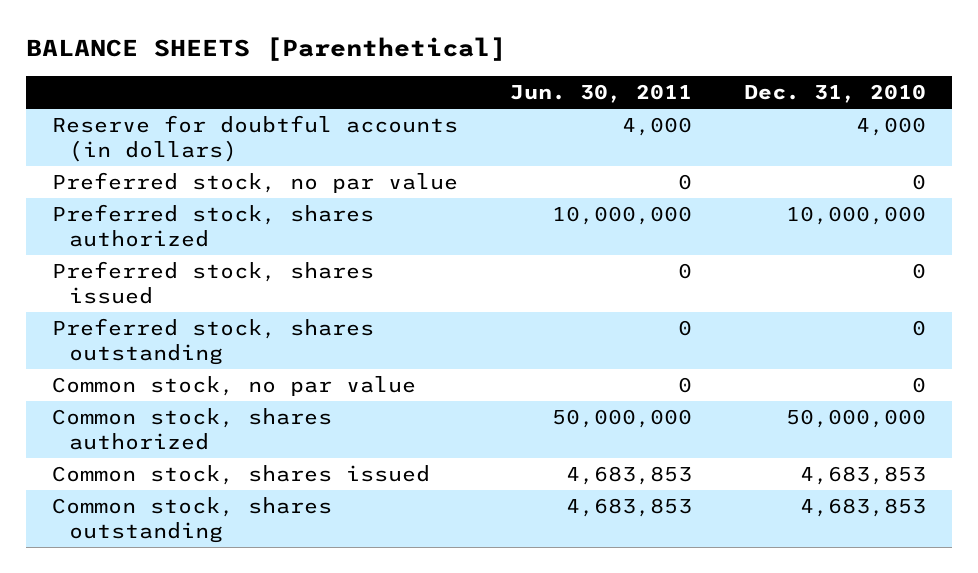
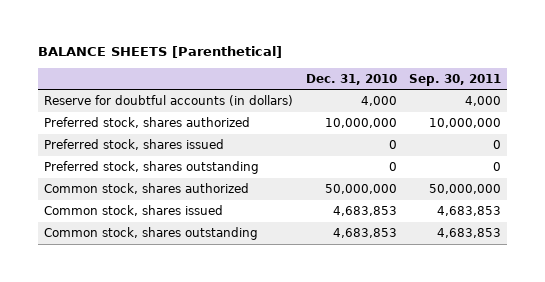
- | Jun. 30, 2011 | Dec. 31, 2010
+ | Dec. 31, 2010 | Sep. 30, 2011
- Preferred stock, no par value | 0 | 0
- Common stock, no par value | 0 | 0

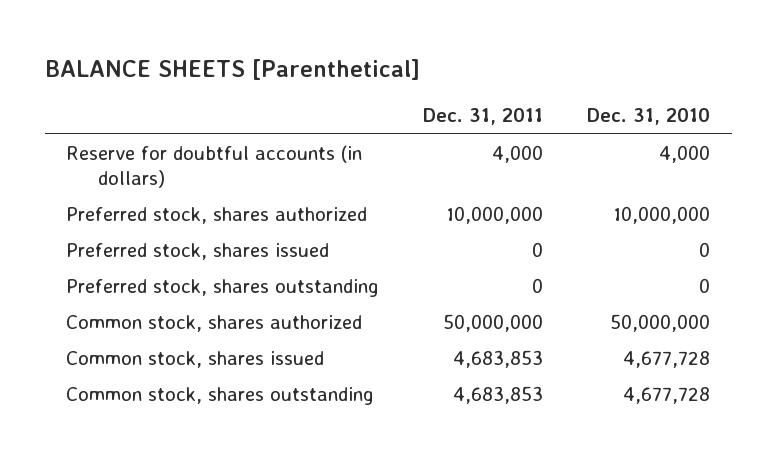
- | Dec. 31, 2010 | Sep. 30, 2011
+ | Dec. 31, 2011 | Dec. 31, 2010
- Common stock, shares issued | 4,683,853 | 4,683,853
- Common stock, shares outstanding | 4,683,853 | 4,683,853
+ Common stock, shares issued | 4,683,853 | 4,677,728
+ Common stock, shares outstanding | 4,683,853 | 4,677,728

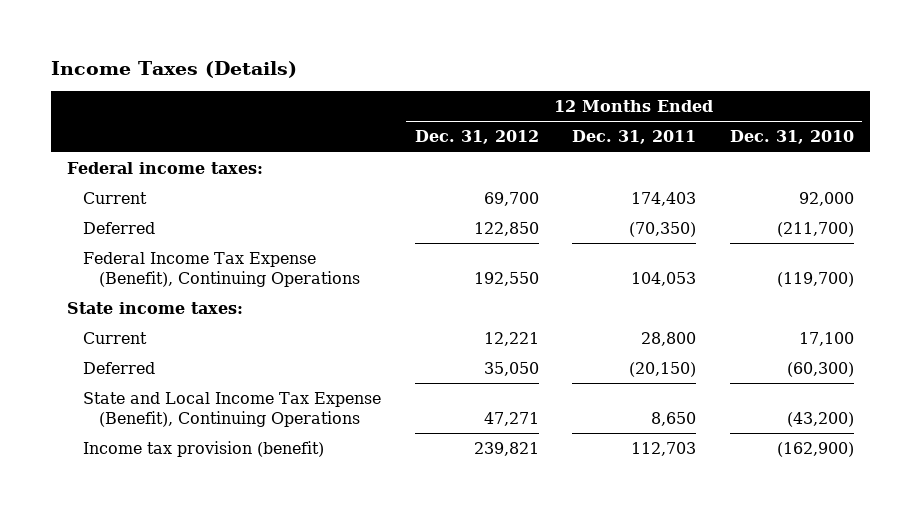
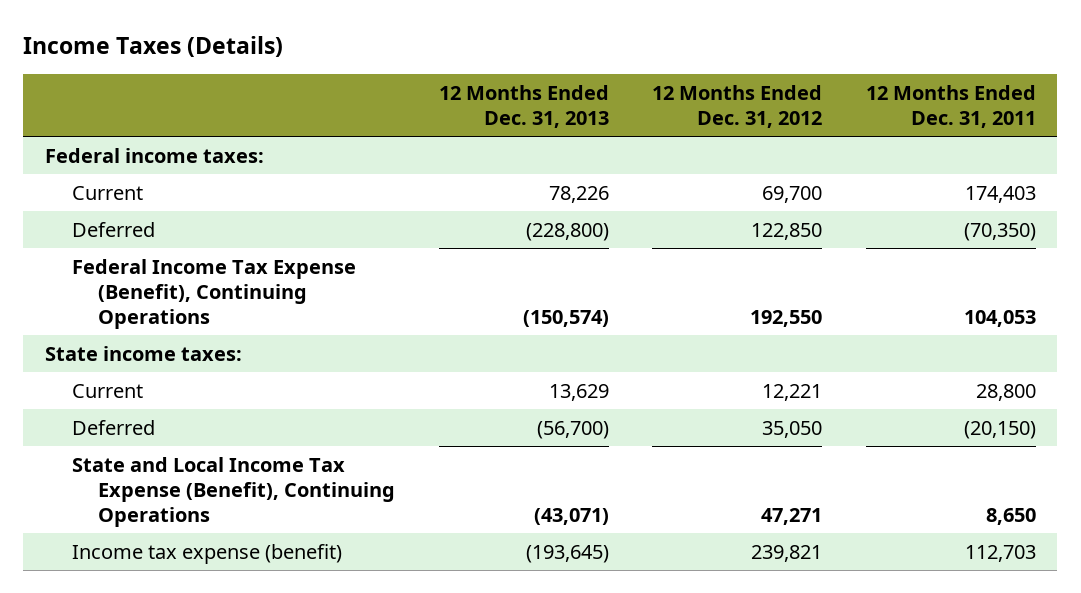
- | 12 Months Ended Dec. 31, 2012 | 12 Months Ended Dec. 31, 2011 | 12 Months Ended Dec. 31, 2010
+ | 12 Months Ended Dec. 31, 2013 | 12 Months Ended Dec. 31, 2012 | 12 Months Ended Dec. 31, 2011
- Income tax provision (benefit) | 239,821 | 112,703 | (162,900)
+ Income tax expense (benefit) | (193,645) | 239,821 | 112,703

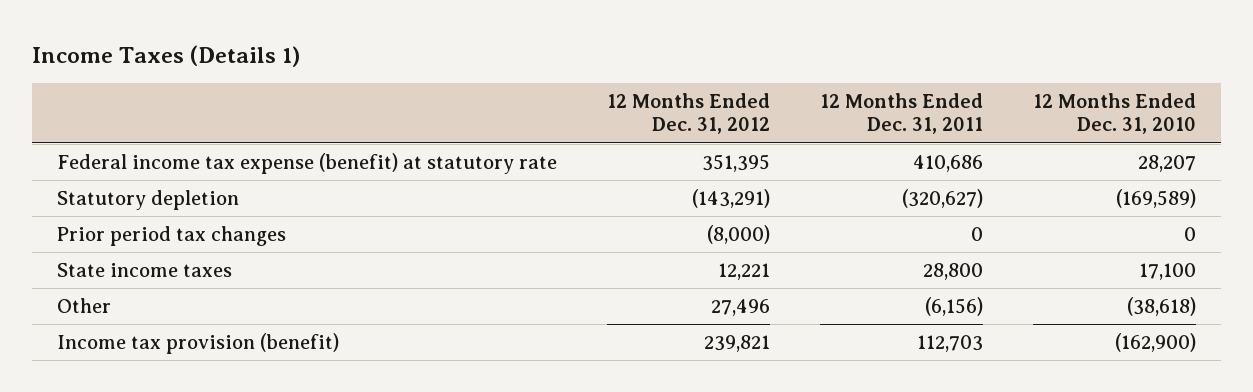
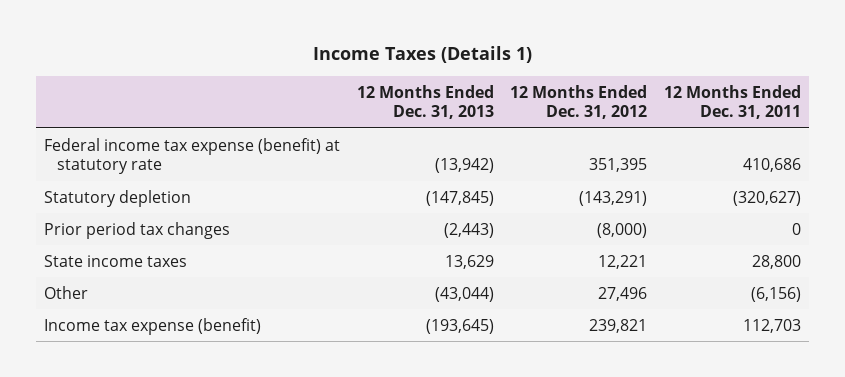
- | 12 Months Ended Dec. 31, 2012 | 12 Months Ended Dec. 31, 2011 | 12 Months Ended Dec. 31, 2010
+ | 12 Months Ended Dec. 31, 2013 | 12 Months Ended Dec. 31, 2012 | 12 Months Ended Dec. 31, 2011
- Income tax provision (benefit) | 239,821 | 112,703 | (162,900)
+ Income tax expense (benefit) | (193,645) | 239,821 | 112,703

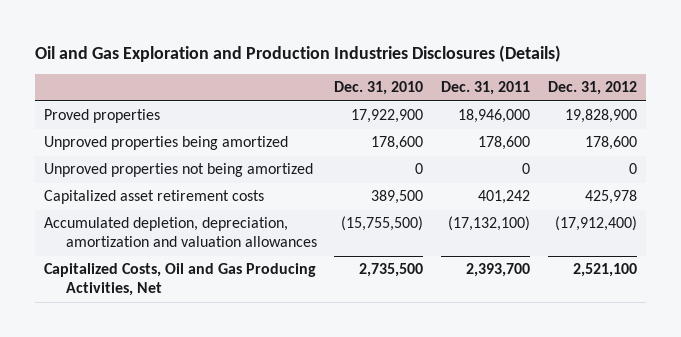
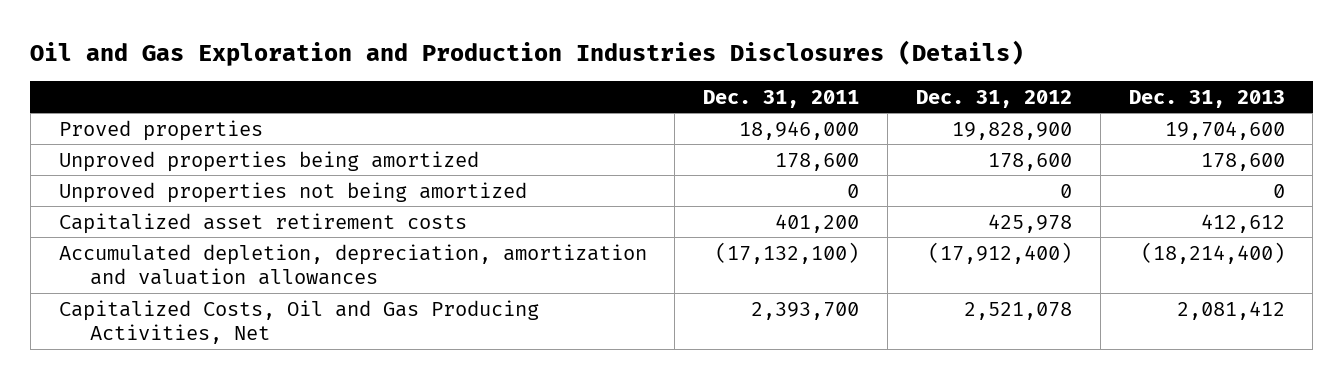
- | Dec. 31, 2010 | Dec. 31, 2011 | Dec. 31, 2012
+ | Dec. 31, 2011 | Dec. 31, 2012 | Dec. 31, 2013
- Capitalized asset retirement costs | 389,500 | 401,242 | 425,978
+ Capitalized asset retirement costs | 401,200 | 425,978 | 412,612
- Capitalized Costs, Oil and Gas Producing Activities, Net | 2,735,500 | 2,393,700 | 2,521,100
+ Capitalized Costs, Oil and Gas Producing Activities, Net | 2,393,700 | 2,521,078 | 2,081,412

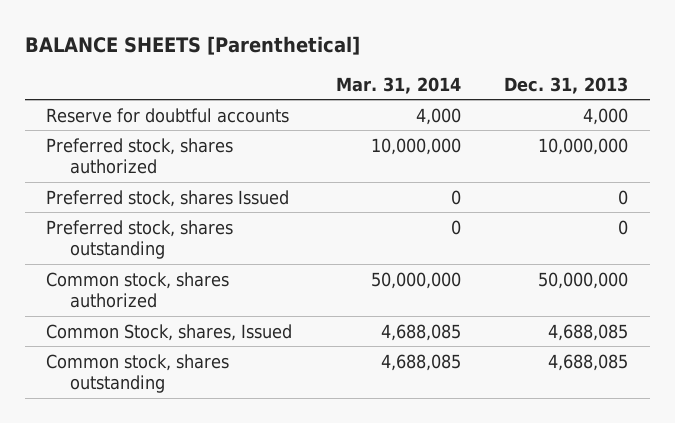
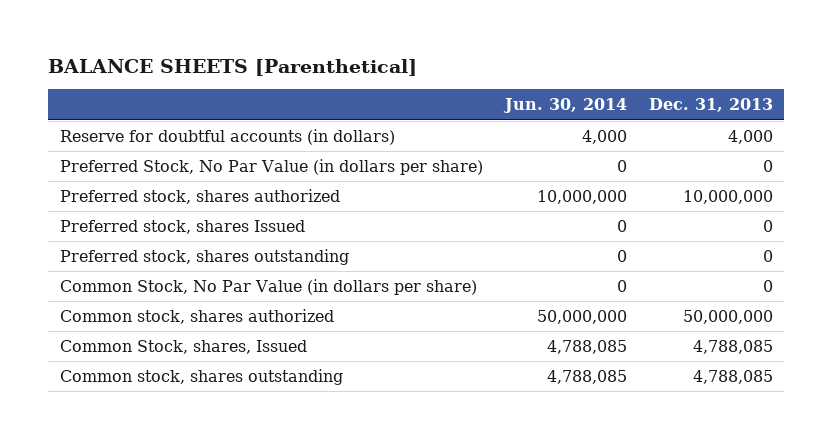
- | Mar. 31, 2014 | Dec. 31, 2013
+ | Jun. 30, 2014 | Dec. 31, 2013
- Reserve for doubtful accounts | 4,000 | 4,000
+ Reserve for doubtful accounts (in dollars) | 4,000 | 4,000
+ Preferred Stock, No Par Value (in dollars per share) | 0 | 0
+ Common Stock, No Par Value (in dollars per share) | 0 | 0
- Common Stock, shares, Issued | 4,688,085 | 4,688,085
- Common stock, shares outstanding | 4,688,085 | 4,688,085
+ Common Stock, shares, Issued | 4,788,085 | 4,788,085
+ Common stock, shares outstanding | 4,788,085 | 4,788,085

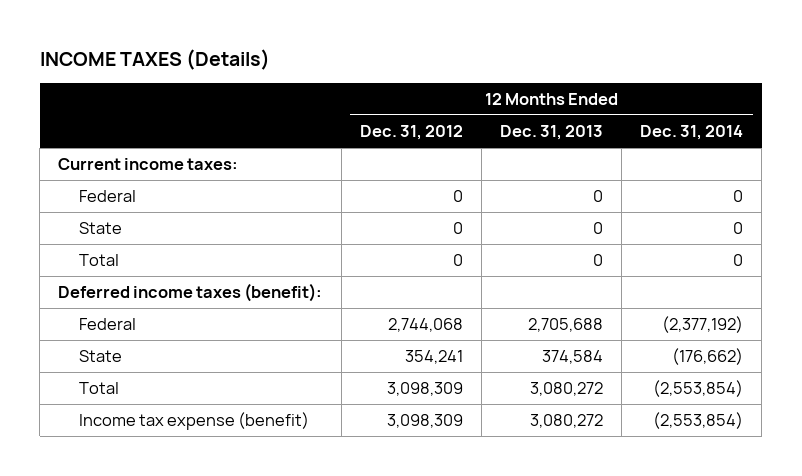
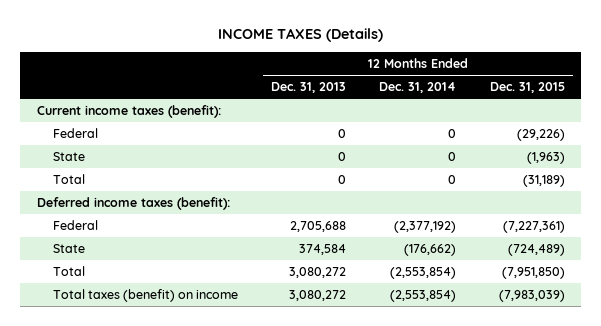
- | 12 Months Ended Dec. 31, 2012 | 12 Months Ended Dec. 31, 2013 | 12 Months Ended Dec. 31, 2014
+ | 12 Months Ended Dec. 31, 2013 | 12 Months Ended Dec. 31, 2014 | 12 Months Ended Dec. 31, 2015
- Current income taxes:
+ Current income taxes (benefit):
- Income tax expense (benefit) | 3,098,309 | 3,080,272 | (2,553,854)
+ Total taxes (benefit) on income | 3,080,272 | (2,553,854) | (7,983,039)

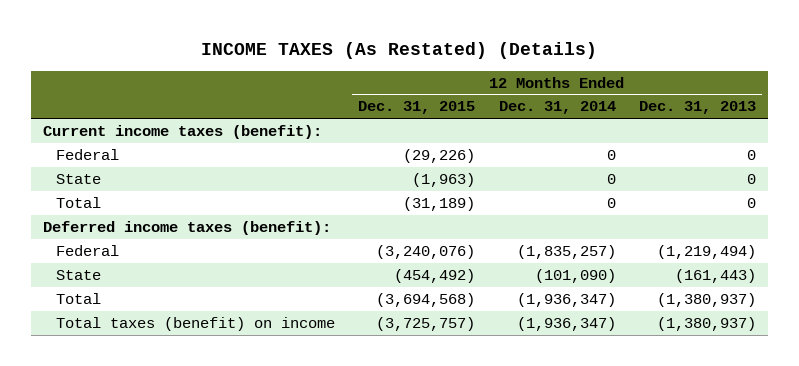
- INCOME TAXES (Details)
+ INCOME TAXES (As Restated) (Details)
- | 12 Months Ended Dec. 31, 2013 | 12 Months Ended Dec. 31, 2014 | 12 Months Ended Dec. 31, 2015
+ | 12 Months Ended Dec. 31, 2015 | 12 Months Ended Dec. 31, 2014 | 12 Months Ended Dec. 31, 2013
- Federal | 2,705,688 | (2,377,192) | (7,227,361)
- State | 374,584 | (176,662) | (724,489)
- Total | 3,080,272 | (2,553,854) | (7,951,850)
- Total taxes (benefit) on income | 3,080,272 | (2,553,854) | (7,983,039)
+ Federal | (3,240,076) | (1,835,257) | (1,219,494)
+ State | (454,492) | (101,090) | (161,443)
+ Total | (3,694,568) | (1,936,347) | (1,380,937)
+ Total taxes (benefit) on income | (3,725,757) | (1,936,347) | (1,380,937)

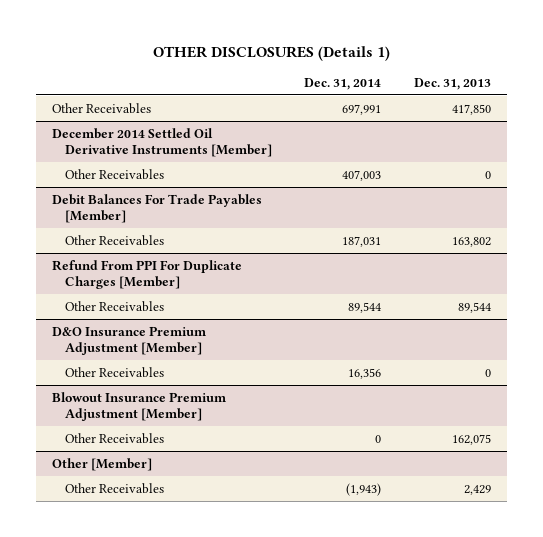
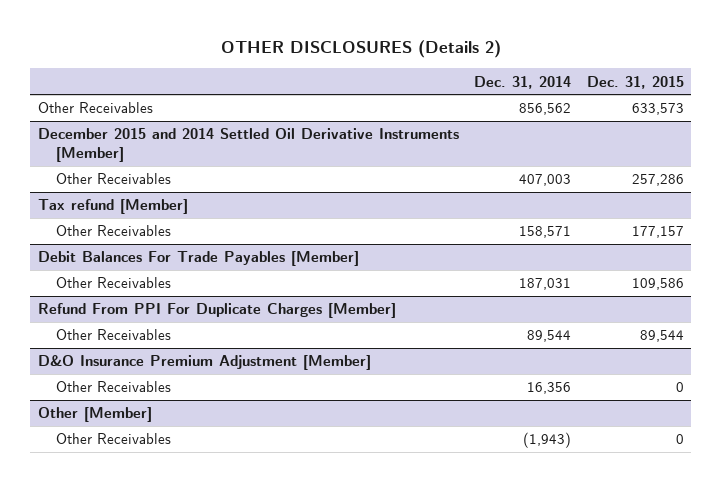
- OTHER DISCLOSURES (Details 1)
+ OTHER DISCLOSURES (Details 2)
- | Dec. 31, 2014 | Dec. 31, 2013
+ | Dec. 31, 2014 | Dec. 31, 2015
- Other Receivables | 697,991 | 417,850
- December 2014 Settled Oil Derivative Instruments [Member]
+ Other Receivables | 856,562 | 633,573
+ December 2015 and 2014 Settled Oil Derivative Instruments [Member]
+ Tax refund [Member]
+ Other Receivables | 158,571 | 177,157
- Blowout Insurance Premium Adjustment [Member]
- Other Receivables | 0 | 162,075

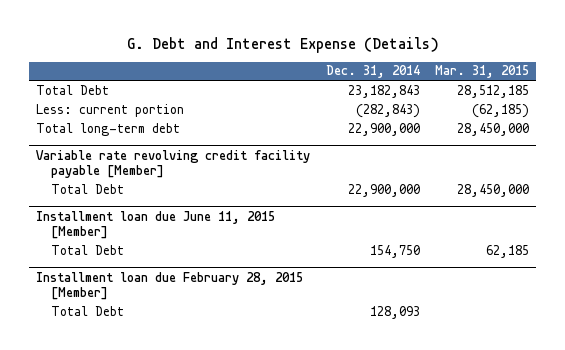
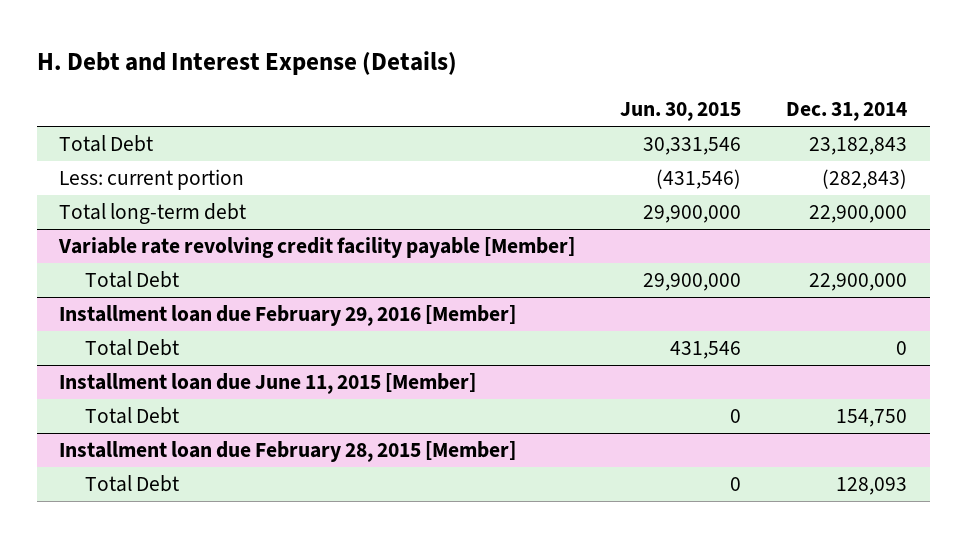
- G. Debt and Interest Expense (Details)
+ H. Debt and Interest Expense (Details)
- | Dec. 31, 2014 | Mar. 31, 2015
+ | Jun. 30, 2015 | Dec. 31, 2014
+ Installment loan due February 29, 2016 [Member]
+ Total Debt | 431,546 | 0

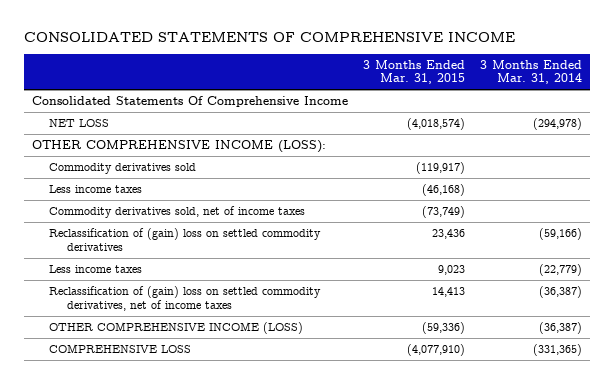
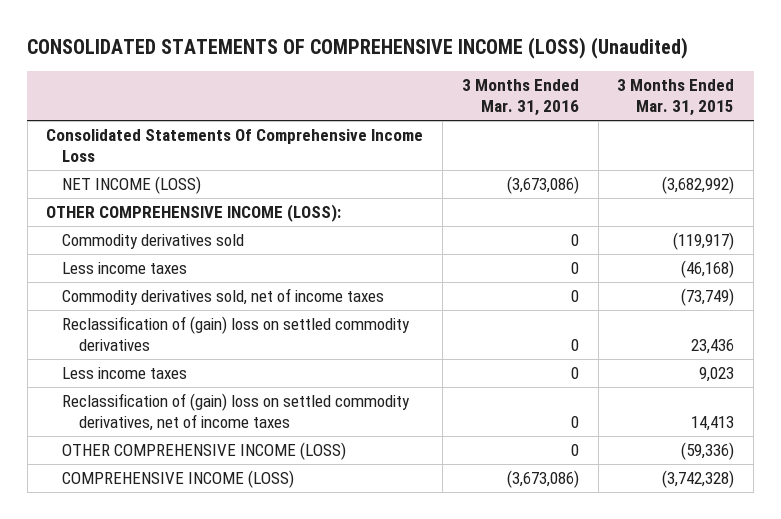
- CONSOLIDATED STATEMENTS OF COMPREHENSIVE INCOME
+ CONSOLIDATED STATEMENTS OF COMPREHENSIVE INCOME (LOSS) (Unaudited)
- | 3 Months Ended Mar. 31, 2015 | 3 Months Ended Mar. 31, 2014
+ | 3 Months Ended Mar. 31, 2016 | 3 Months Ended Mar. 31, 2015
- Consolidated Statements Of Comprehensive Income
- NET LOSS | (4,018,574) | (294,978)
+ Consolidated Statements Of Comprehensive Income Loss
+ NET INCOME (LOSS) | (3,673,086) | (3,682,992)
- COMPREHENSIVE LOSS | (4,077,910) | (331,365)
+ COMPREHENSIVE INCOME (LOSS) | (3,673,086) | (3,742,328)

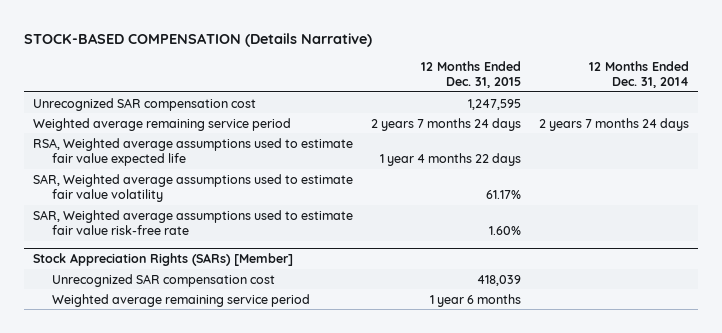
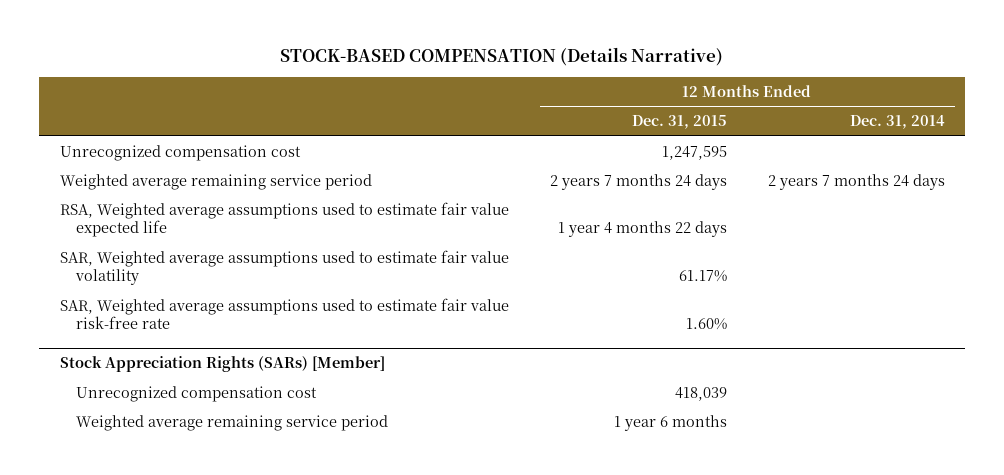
- Unrecognized SAR compensation cost | 1,247,595 |
+ Unrecognized compensation cost | 1,247,595 |
@ Stock Appreciation Rights (SARs) [Member]
- Unrecognized SAR compensation cost | 418,039 |
+ Unrecognized compensation cost | 418,039 |

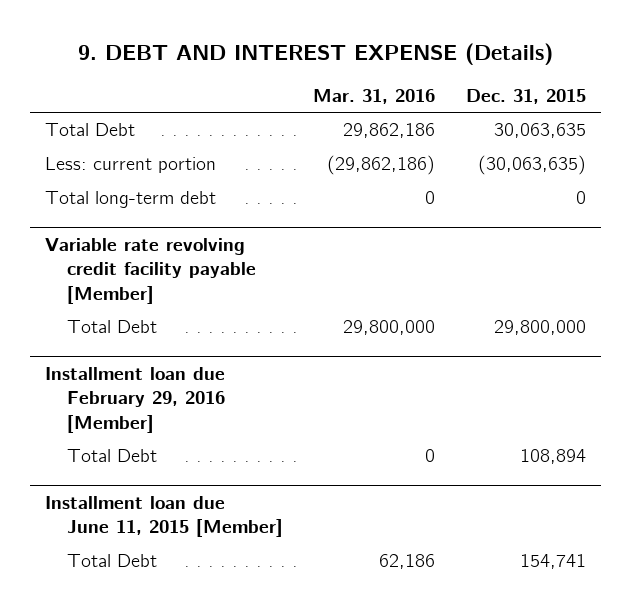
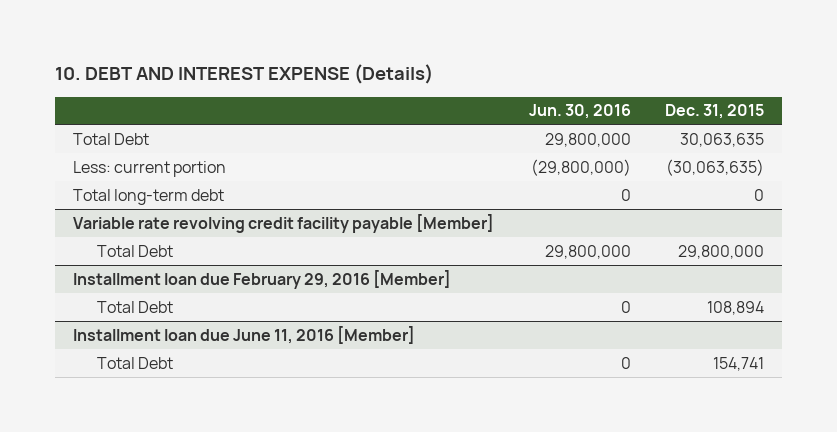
- 9. DEBT AND INTEREST EXPENSE (Details)
+ 10. DEBT AND INTEREST EXPENSE (Details)
- | Mar. 31, 2016 | Dec. 31, 2015
+ | Jun. 30, 2016 | Dec. 31, 2015
- Installment loan due June 11, 2015 [Member]
+ Installment loan due June 11, 2016 [Member]

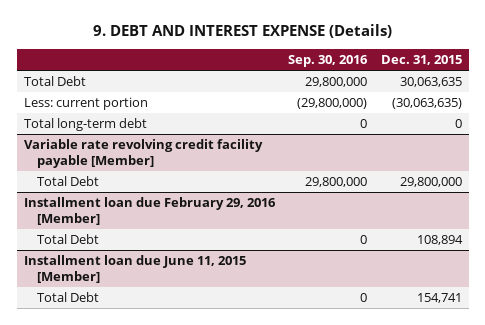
- 10. DEBT AND INTEREST EXPENSE (Details)
+ 9. DEBT AND INTEREST EXPENSE (Details)
- | Jun. 30, 2016 | Dec. 31, 2015
+ | Sep. 30, 2016 | Dec. 31, 2015
- Installment loan due June 11, 2016 [Member]
+ Installment loan due June 11, 2015 [Member]

